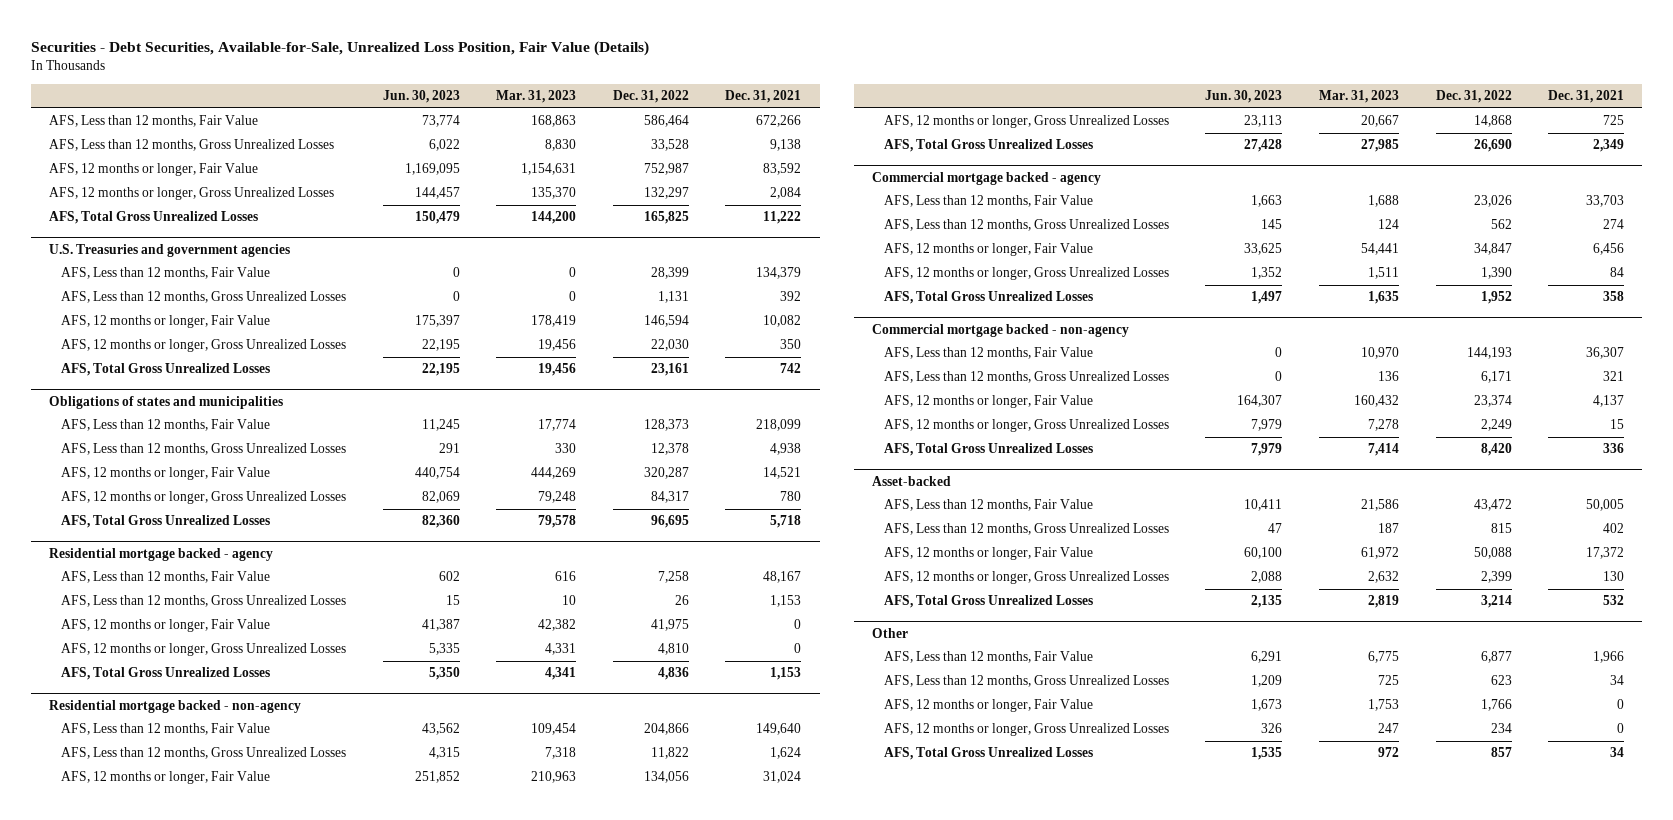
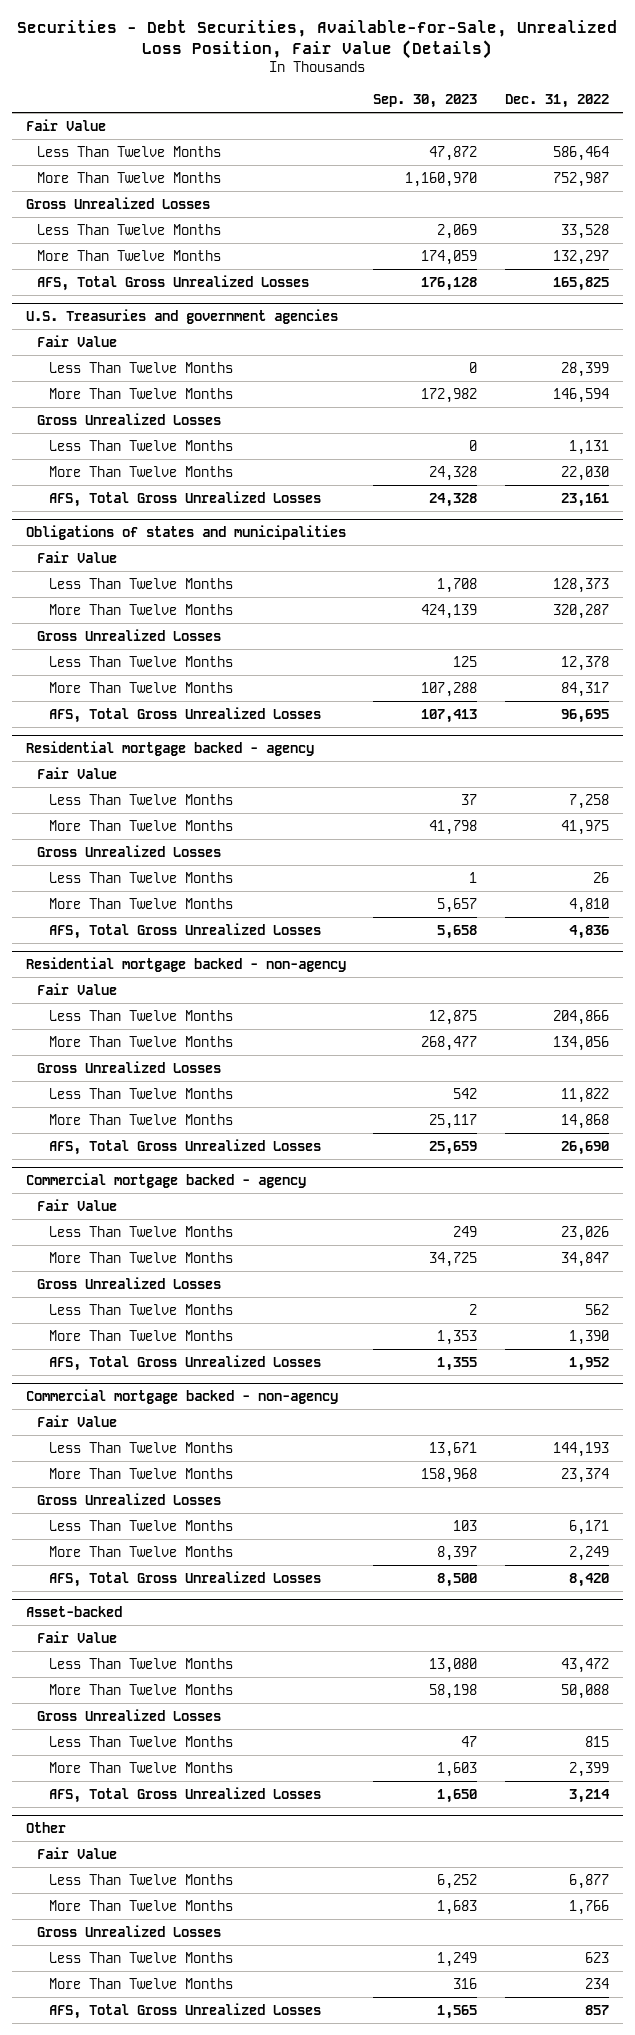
- | Jun. 30, 2023 | Mar. 31, 2023 | Dec. 31, 2022 | Dec. 31, 2021
+ | Sep. 30, 2023 | Dec. 31, 2022
- AFS, Less than 12 months, Fair Value | 73,774 | 168,863 | 586,464 | 672,266
- AFS, Less than 12 months, Gross Unrealized Losses | 6,022 | 8,830 | 33,528 | 9,138
- AFS, 12 months or longer, Fair Value | 1,169,095 | 1,154,631 | 752,987 | 83,592
- AFS, 12 months or longer, Gross Unrealized Losses | 144,457 | 135,370 | 132,297 | 2,084
+ Fair Value
+ Less Than Twelve Months | 47,872 | 586,464
+ More Than Twelve Months | 1,160,970 | 752,987
+ Gross Unrealized Losses
+ Less Than Twelve Months | 2,069 | 33,528
+ More Than Twelve Months | 174,059 | 132,297
@ U.S. Treasuries and government agencies
- AFS, Less than 12 months, Fair Value | 0 | 0 | 28,399 | 134,379
- AFS, Less than 12 months, Gross Unrealized Losses | 0 | 0 | 1,131 | 392
- AFS, 12 months or longer, Fair Value | 175,397 | 178,419 | 146,594 | 10,082
- AFS, 12 months or longer, Gross Unrealized Losses | 22,195 | 19,456 | 22,030 | 350
+ Fair Value
+ Less Than Twelve Months | 0 | 28,399
+ More Than Twelve Months | 172,982 | 146,594
+ Gross Unrealized Losses
+ Less Than Twelve Months | 0 | 1,131
+ More Than Twelve Months | 24,328 | 22,030
@ Obligations of states and municipalities
- AFS, Less than 12 months, Fair Value | 11,245 | 17,774 | 128,373 | 218,099
- AFS, Less than 12 months, Gross Unrealized Losses | 291 | 330 | 12,378 | 4,938
- AFS, 12 months or longer, Fair Value | 440,754 | 444,269 | 320,287 | 14,521
- AFS, 12 months or longer, Gross Unrealized Losses | 82,069 | 79,248 | 84,317 | 780
+ Fair Value
+ Less Than Twelve Months | 1,708 | 128,373
+ More Than Twelve Months | 424,139 | 320,287
+ Gross Unrealized Losses
+ Less Than Twelve Months | 125 | 12,378
+ More Than Twelve Months | 107,288 | 84,317
@ Residential mortgage backed - agency
- AFS, Less than 12 months, Fair Value | 602 | 616 | 7,258 | 48,167
- AFS, Less than 12 months, Gross Unrealized Losses | 15 | 10 | 26 | 1,153
- AFS, 12 months or longer, Fair Value | 41,387 | 42,382 | 41,975 | 0
- AFS, 12 months or longer, Gross Unrealized Losses | 5,335 | 4,331 | 4,810 | 0
+ Fair Value
+ Less Than Twelve Months | 37 | 7,258
+ More Than Twelve Months | 41,798 | 41,975
+ Gross Unrealized Losses
+ Less Than Twelve Months | 1 | 26
+ More Than Twelve Months | 5,657 | 4,810
@ Residential mortgage backed - non-agency
- AFS, Less than 12 months, Fair Value | 43,562 | 109,454 | 204,866 | 149,640
- AFS, Less than 12 months, Gross Unrealized Losses | 4,315 | 7,318 | 11,822 | 1,624
- AFS, 12 months or longer, Fair Value | 251,852 | 210,963 | 134,056 | 31,024
- AFS, 12 months or longer, Gross Unrealized Losses | 23,113 | 20,667 | 14,868 | 725
+ Fair Value
+ Less Than Twelve Months | 12,875 | 204,866
+ More Than Twelve Months | 268,477 | 134,056
+ Gross Unrealized Losses
+ Less Than Twelve Months | 542 | 11,822
+ More Than Twelve Months | 25,117 | 14,868
@ Commercial mortgage backed - agency
- AFS, Less than 12 months, Fair Value | 1,663 | 1,688 | 23,026 | 33,703
- AFS, Less than 12 months, Gross Unrealized Losses | 145 | 124 | 562 | 274
- AFS, 12 months or longer, Fair Value | 33,625 | 54,441 | 34,847 | 6,456
- AFS, 12 months or longer, Gross Unrealized Losses | 1,352 | 1,511 | 1,390 | 84
+ Fair Value
+ Less Than Twelve Months | 249 | 23,026
+ More Than Twelve Months | 34,725 | 34,847
+ Gross Unrealized Losses
+ Less Than Twelve Months | 2 | 562
+ More Than Twelve Months | 1,353 | 1,390
@ Commercial mortgage backed - non-agency
- AFS, Less than 12 months, Fair Value | 0 | 10,970 | 144,193 | 36,307
- AFS, Less than 12 months, Gross Unrealized Losses | 0 | 136 | 6,171 | 321
- AFS, 12 months or longer, Fair Value | 164,307 | 160,432 | 23,374 | 4,137
- AFS, 12 months or longer, Gross Unrealized Losses | 7,979 | 7,278 | 2,249 | 15
+ Fair Value
+ Less Than Twelve Months | 13,671 | 144,193
+ More Than Twelve Months | 158,968 | 23,374
+ Gross Unrealized Losses
+ Less Than Twelve Months | 103 | 6,171
+ More Than Twelve Months | 8,397 | 2,249
@ Asset-backed
- AFS, Less than 12 months, Fair Value | 10,411 | 21,586 | 43,472 | 50,005
- AFS, Less than 12 months, Gross Unrealized Losses | 47 | 187 | 815 | 402
- AFS, 12 months or longer, Fair Value | 60,100 | 61,972 | 50,088 | 17,372
- AFS, 12 months or longer, Gross Unrealized Losses | 2,088 | 2,632 | 2,399 | 130
+ Fair Value
+ Less Than Twelve Months | 13,080 | 43,472
+ More Than Twelve Months | 58,198 | 50,088
+ Gross Unrealized Losses
+ Less Than Twelve Months | 47 | 815
+ More Than Twelve Months | 1,603 | 2,399
@ Other
- AFS, Less than 12 months, Fair Value | 6,291 | 6,775 | 6,877 | 1,966
- AFS, Less than 12 months, Gross Unrealized Losses | 1,209 | 725 | 623 | 34
- AFS, 12 months or longer, Fair Value | 1,673 | 1,753 | 1,766 | 0
- AFS, 12 months or longer, Gross Unrealized Losses | 326 | 247 | 234 | 0
+ Fair Value
+ Less Than Twelve Months | 6,252 | 6,877
+ More Than Twelve Months | 1,683 | 1,766
+ Gross Unrealized Losses
+ Less Than Twelve Months | 1,249 | 623
+ More Than Twelve Months | 316 | 234

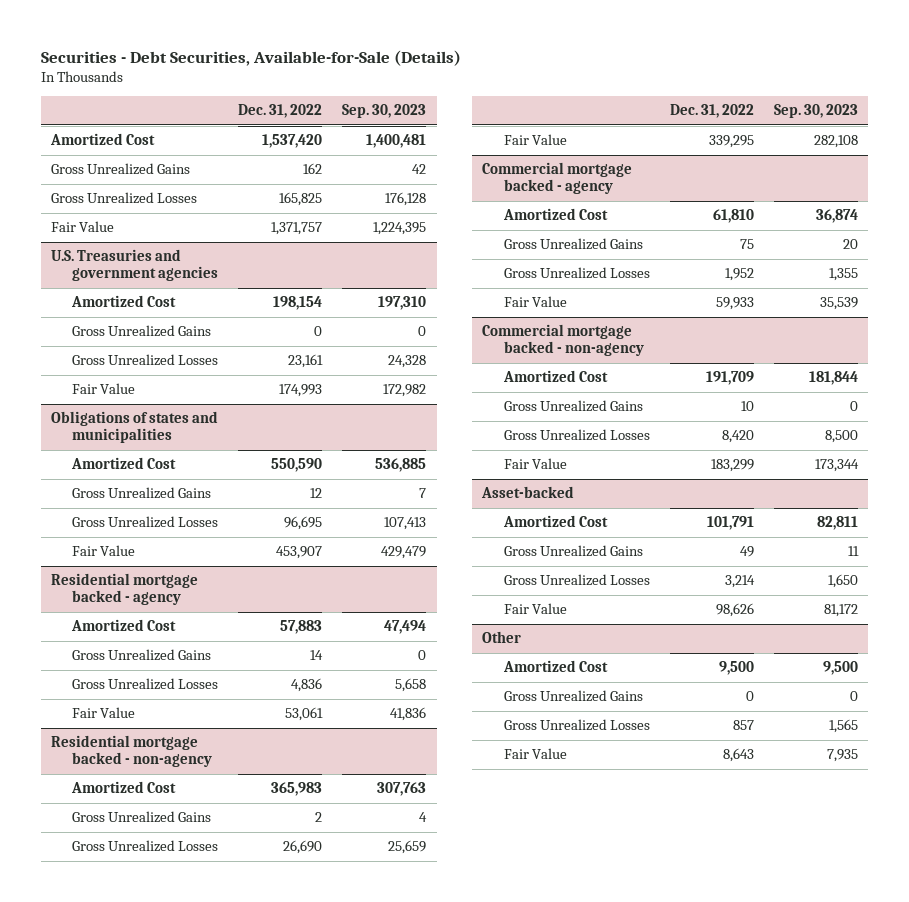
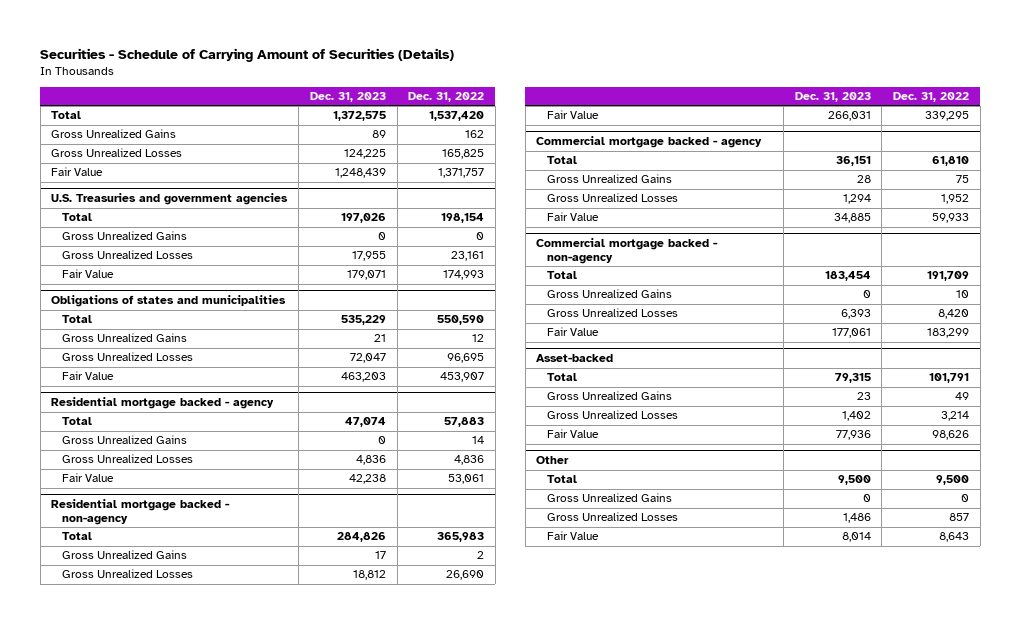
- Securities - Debt Securities, Available-for-Sale (Details)
+ Securities - Schedule of Carrying Amount of Securities (Details)
- | Dec. 31, 2022 | Sep. 30, 2023
+ | Dec. 31, 2023 | Dec. 31, 2022
- Amortized Cost | 1,537,420 | 1,400,481
+ Total | 1,372,575 | 1,537,420
@ U.S. Treasuries and government agencies
- Amortized Cost | 198,154 | 197,310
+ Total | 197,026 | 198,154
@ Obligations of states and municipalities
- Amortized Cost | 550,590 | 536,885
+ Total | 535,229 | 550,590
@ Residential mortgage backed - agency
- Amortized Cost | 57,883 | 47,494
+ Total | 47,074 | 57,883
@ Residential mortgage backed - non-agency
- Amortized Cost | 365,983 | 307,763
+ Total | 284,826 | 365,983
@ Commercial mortgage backed - agency
- Amortized Cost | 61,810 | 36,874
+ Total | 36,151 | 61,810
@ Commercial mortgage backed - non-agency
- Amortized Cost | 191,709 | 181,844
+ Total | 183,454 | 191,709
@ Asset-backed
- Amortized Cost | 101,791 | 82,811
+ Total | 79,315 | 101,791
@ Other
- Amortized Cost | 9,500 | 9,500
+ Total | 9,500 | 9,500

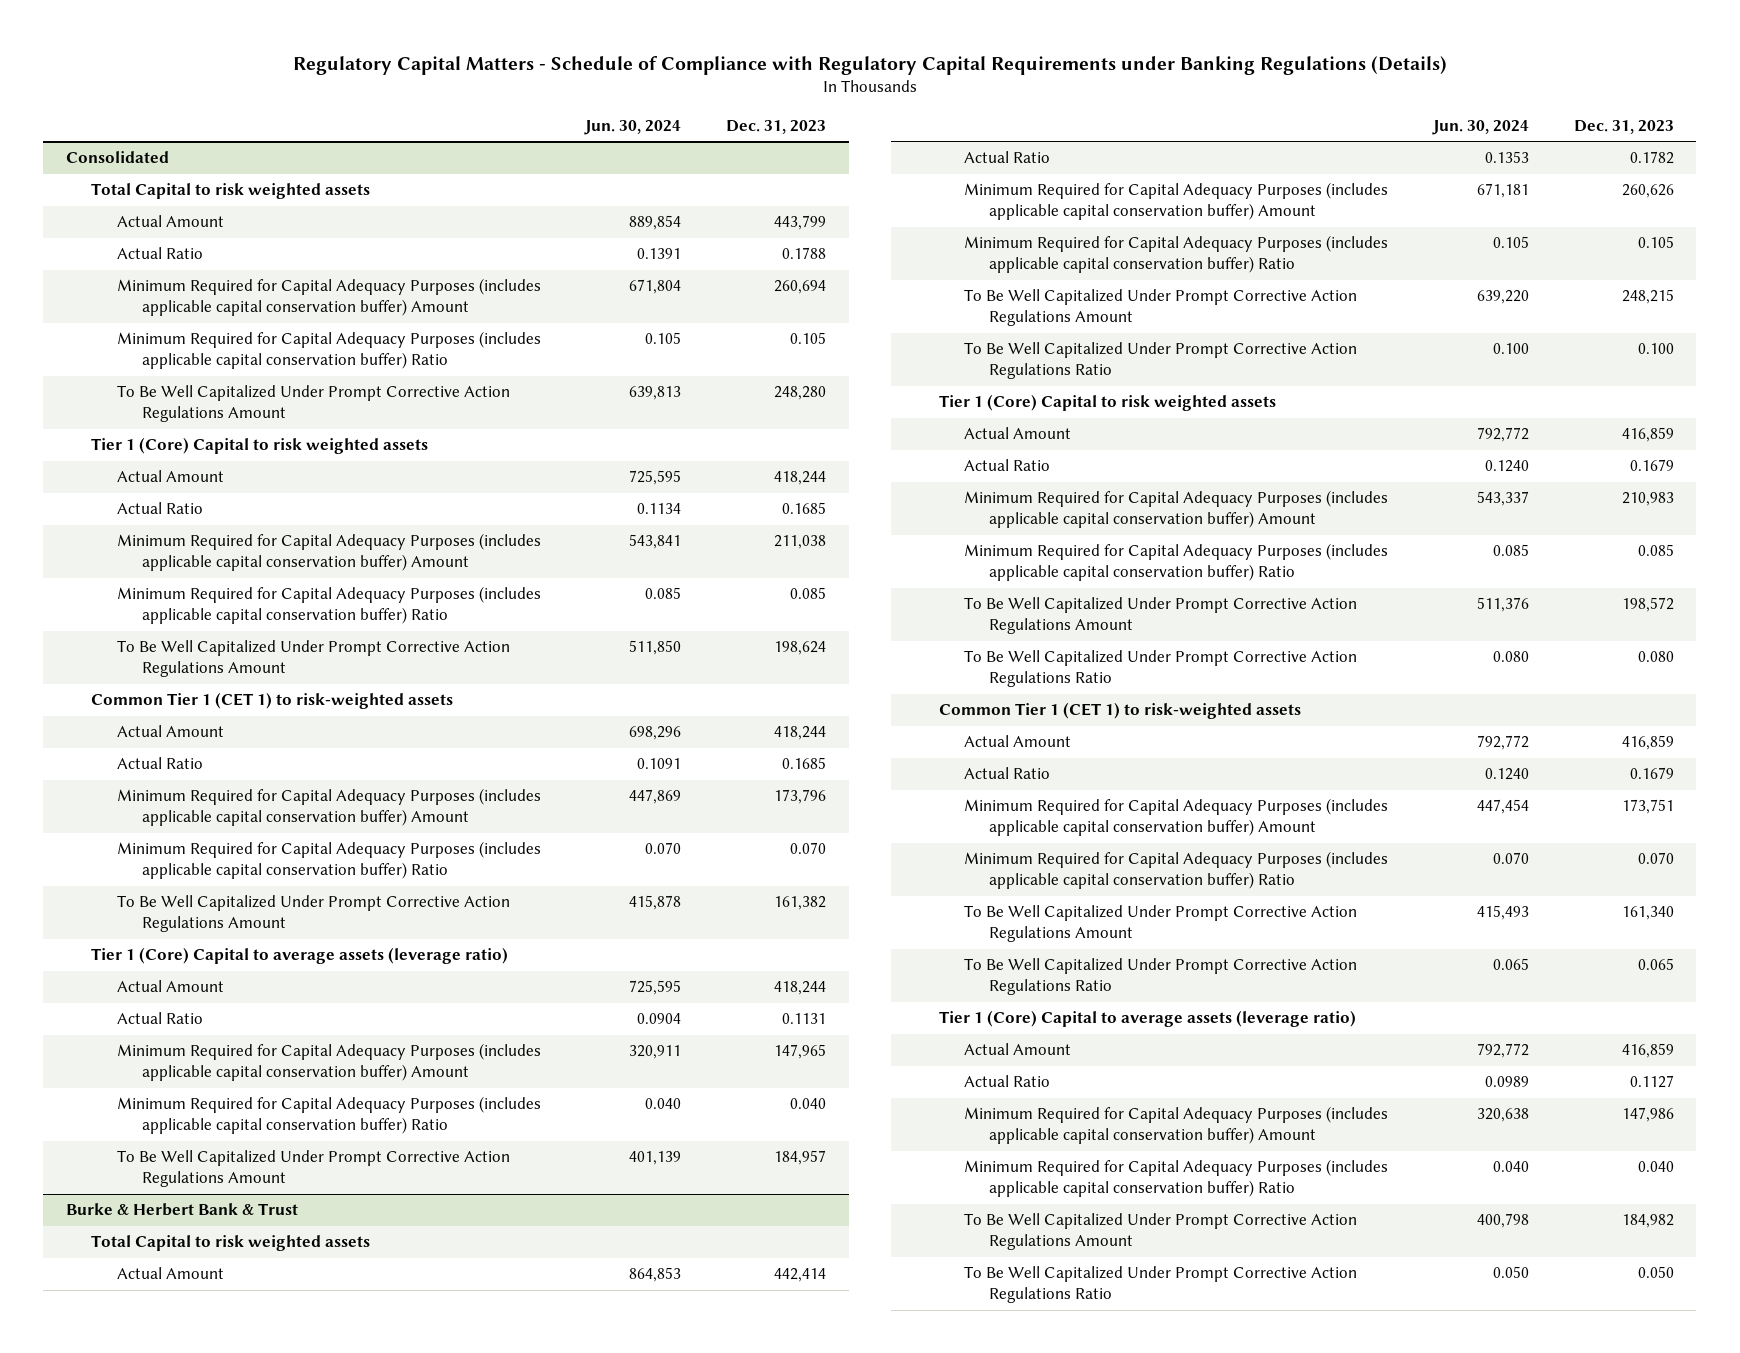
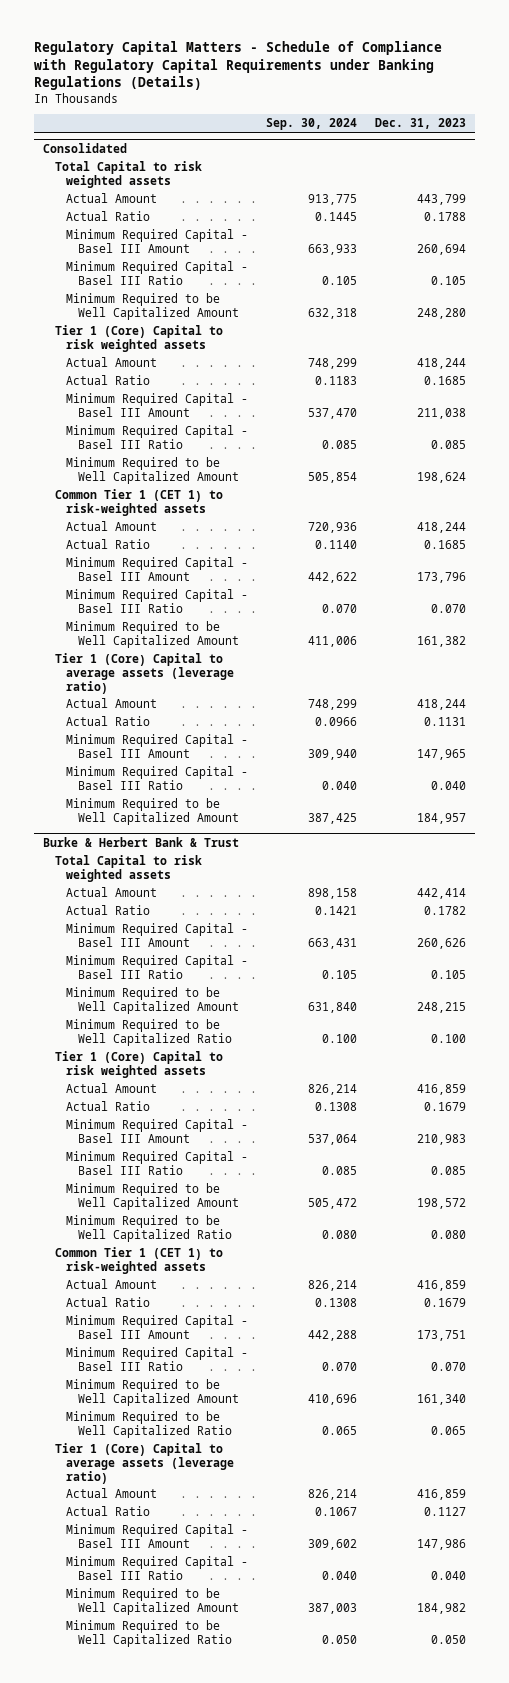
- | Jun. 30, 2024 | Dec. 31, 2023
+ | Sep. 30, 2024 | Dec. 31, 2023
@ Consolidated
- Minimum Required for Capital Adequacy Purposes (includes applicable capital conservation buffer) Amount | 671,804 | 260,694
- Minimum Required for Capital Adequacy Purposes (includes applicable capital conservation buffer) Ratio | 0.105 | 0.105
- To Be Well Capitalized Under Prompt Corrective Action Regulations Amount | 639,813 | 248,280
+ Minimum Required Capital - Basel III Amount | 663,933 | 260,694
+ Minimum Required Capital - Basel III Ratio | 0.105 | 0.105
+ Minimum Required to be Well Capitalized Amount | 632,318 | 248,280
- Minimum Required for Capital Adequacy Purposes (includes applicable capital conservation buffer) Amount | 543,841 | 211,038
- Minimum Required for Capital Adequacy Purposes (includes applicable capital conservation buffer) Ratio | 0.085 | 0.085
- To Be Well Capitalized Under Prompt Corrective Action Regulations Amount | 511,850 | 198,624
+ Minimum Required Capital - Basel III Amount | 537,470 | 211,038
+ Minimum Required Capital - Basel III Ratio | 0.085 | 0.085
+ Minimum Required to be Well Capitalized Amount | 505,854 | 198,624
- Minimum Required for Capital Adequacy Purposes (includes applicable capital conservation buffer) Amount | 447,869 | 173,796
- Minimum Required for Capital Adequacy Purposes (includes applicable capital conservation buffer) Ratio | 0.070 | 0.070
- To Be Well Capitalized Under Prompt Corrective Action Regulations Amount | 415,878 | 161,382
+ Minimum Required Capital - Basel III Amount | 442,622 | 173,796
+ Minimum Required Capital - Basel III Ratio | 0.070 | 0.070
+ Minimum Required to be Well Capitalized Amount | 411,006 | 161,382
- Minimum Required for Capital Adequacy Purposes (includes applicable capital conservation buffer) Amount | 320,911 | 147,965
- Minimum Required for Capital Adequacy Purposes (includes applicable capital conservation buffer) Ratio | 0.040 | 0.040
- To Be Well Capitalized Under Prompt Corrective Action Regulations Amount | 401,139 | 184,957
+ Minimum Required Capital - Basel III Amount | 309,940 | 147,965
+ Minimum Required Capital - Basel III Ratio | 0.040 | 0.040
+ Minimum Required to be Well Capitalized Amount | 387,425 | 184,957
@ Burke & Herbert Bank & Trust
- Minimum Required for Capital Adequacy Purposes (includes applicable capital conservation buffer) Amount | 671,181 | 260,626
- Minimum Required for Capital Adequacy Purposes (includes applicable capital conservation buffer) Ratio | 0.105 | 0.105
- To Be Well Capitalized Under Prompt Corrective Action Regulations Amount | 639,220 | 248,215
- To Be Well Capitalized Under Prompt Corrective Action Regulations Ratio | 0.100 | 0.100
+ Minimum Required Capital - Basel III Amount | 663,431 | 260,626
+ Minimum Required Capital - Basel III Ratio | 0.105 | 0.105
+ Minimum Required to be Well Capitalized Amount | 631,840 | 248,215
+ Minimum Required to be Well Capitalized Ratio | 0.100 | 0.100
- Minimum Required for Capital Adequacy Purposes (includes applicable capital conservation buffer) Amount | 543,337 | 210,983
- Minimum Required for Capital Adequacy Purposes (includes applicable capital conservation buffer) Ratio | 0.085 | 0.085
- To Be Well Capitalized Under Prompt Corrective Action Regulations Amount | 511,376 | 198,572
- To Be Well Capitalized Under Prompt Corrective Action Regulations Ratio | 0.080 | 0.080
+ Minimum Required Capital - Basel III Amount | 537,064 | 210,983
+ Minimum Required Capital - Basel III Ratio | 0.085 | 0.085
+ Minimum Required to be Well Capitalized Amount | 505,472 | 198,572
+ Minimum Required to be Well Capitalized Ratio | 0.080 | 0.080
- Minimum Required for Capital Adequacy Purposes (includes applicable capital conservation buffer) Amount | 447,454 | 173,751
- Minimum Required for Capital Adequacy Purposes (includes applicable capital conservation buffer) Ratio | 0.070 | 0.070
- To Be Well Capitalized Under Prompt Corrective Action Regulations Amount | 415,493 | 161,340
- To Be Well Capitalized Under Prompt Corrective Action Regulations Ratio | 0.065 | 0.065
+ Minimum Required Capital - Basel III Amount | 442,288 | 173,751
+ Minimum Required Capital - Basel III Ratio | 0.070 | 0.070
+ Minimum Required to be Well Capitalized Amount | 410,696 | 161,340
+ Minimum Required to be Well Capitalized Ratio | 0.065 | 0.065
- Minimum Required for Capital Adequacy Purposes (includes applicable capital conservation buffer) Amount | 320,638 | 147,986
- Minimum Required for Capital Adequacy Purposes (includes applicable capital conservation buffer) Ratio | 0.040 | 0.040
- To Be Well Capitalized Under Prompt Corrective Action Regulations Amount | 400,798 | 184,982
- To Be Well Capitalized Under Prompt Corrective Action Regulations Ratio | 0.050 | 0.050
+ Minimum Required Capital - Basel III Amount | 309,602 | 147,986
+ Minimum Required Capital - Basel III Ratio | 0.040 | 0.040
+ Minimum Required to be Well Capitalized Amount | 387,003 | 184,982
+ Minimum Required to be Well Capitalized Ratio | 0.050 | 0.050

